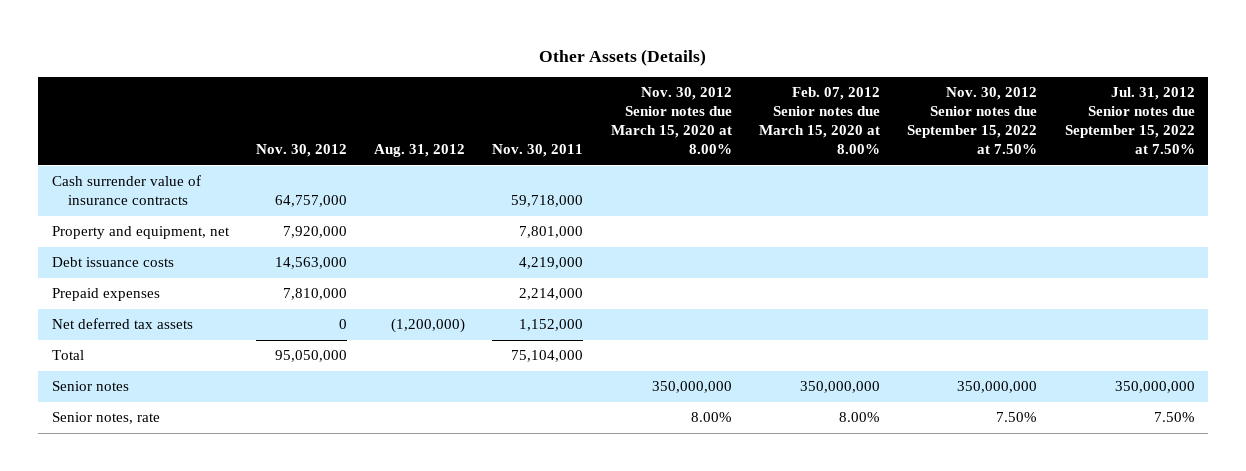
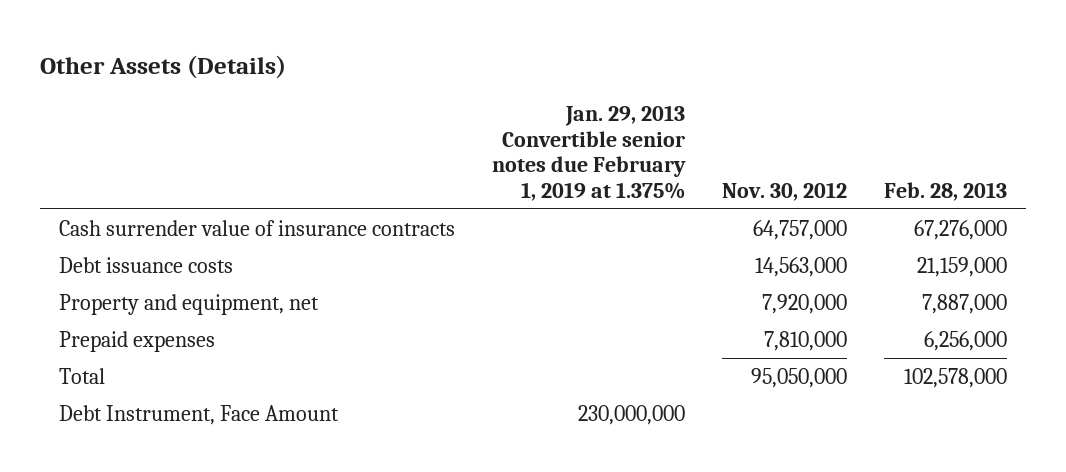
- | Nov. 30, 2012 | Aug. 31, 2012 | Nov. 30, 2011 | Nov. 30, 2012 Senior notes due March 15, 2020 at 8.00% | Feb. 07, 2012 Senior notes due March 15, 2020 at 8.00% | Nov. 30, 2012 Senior notes due September 15, 2022 at 7.50% | Jul. 31, 2012 Senior notes due September 15, 2022 at 7.50%
+ | Jan. 29, 2013 Convertible senior notes due February 1, 2019 at 1.375% | Nov. 30, 2012 | Feb. 28, 2013
moved down: Property and equipment, net | | 7,920,000 | 7,887,000
- Net deferred tax assets | 0 | (1,200,000) | 1,152,000 | | | |
- Senior notes | | | | 350,000,000 | 350,000,000 | 350,000,000 | 350,000,000
- Senior notes, rate | | | | 8.00% | 8.00% | 7.50% | 7.50%
+ Debt Instrument, Face Amount | 230,000,000 | |

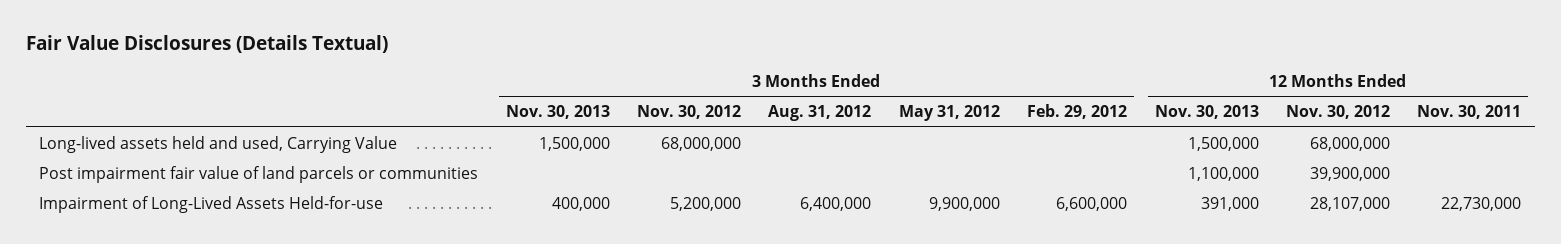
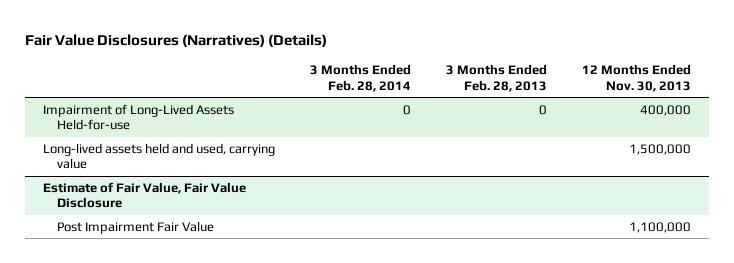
- Fair Value Disclosures (Details Textual)
+ Fair Value Disclosures (Narratives) (Details)
- | 3 Months Ended Nov. 30, 2013 | 3 Months Ended Nov. 30, 2012 | 3 Months Ended Aug. 31, 2012 | 3 Months Ended May 31, 2012 | 3 Months Ended Feb. 29, 2012 | 12 Months Ended Nov. 30, 2013 | 12 Months Ended Nov. 30, 2012 | 12 Months Ended Nov. 30, 2011
+ | 3 Months Ended Feb. 28, 2014 | 3 Months Ended Feb. 28, 2013 | 12 Months Ended Nov. 30, 2013
- Long-lived assets held and used, Carrying Value | 1,500,000 | 68,000,000 | | | | 1,500,000 | 68,000,000 |
- Post impairment fair value of land parcels or communities | | | | | | 1,100,000 | 39,900,000 |
- Impairment of Long-Lived Assets Held-for-use | 400,000 | 5,200,000 | 6,400,000 | 9,900,000 | 6,600,000 | 391,000 | 28,107,000 | 22,730,000
+ Impairment of Long-Lived Assets Held-for-use | 0 | 0 | 400,000
+ Long-lived assets held and used, carrying value | | | 1,500,000
+ Estimate of Fair Value, Fair Value Disclosure
+ Post Impairment Fair Value | | | 1,100,000

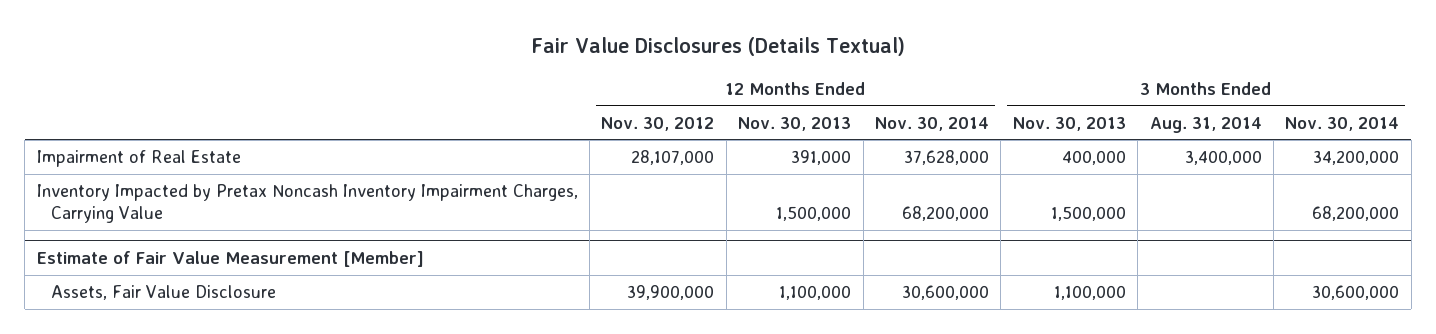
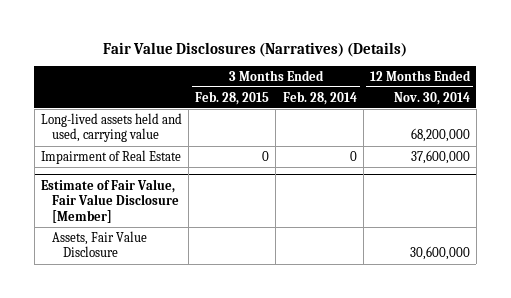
- Fair Value Disclosures (Details Textual)
+ Fair Value Disclosures (Narratives) (Details)
- | 12 Months Ended Nov. 30, 2012 | 12 Months Ended Nov. 30, 2013 | 12 Months Ended Nov. 30, 2014 | 3 Months Ended Nov. 30, 2013 | 3 Months Ended Aug. 31, 2014 | 3 Months Ended Nov. 30, 2014
+ | 3 Months Ended Feb. 28, 2015 | 3 Months Ended Feb. 28, 2014 | 12 Months Ended Nov. 30, 2014
- Impairment of Real Estate | 28,107,000 | 391,000 | 37,628,000 | 400,000 | 3,400,000 | 34,200,000
- Inventory Impacted by Pretax Noncash Inventory Impairment Charges, Carrying Value | | 1,500,000 | 68,200,000 | 1,500,000 | | 68,200,000
- Estimate of Fair Value Measurement [Member]
+ Long-lived assets held and used, carrying value | | | 68,200,000
+ Impairment of Real Estate | 0 | 0 | 37,600,000
+ Estimate of Fair Value, Fair Value Disclosure [Member]

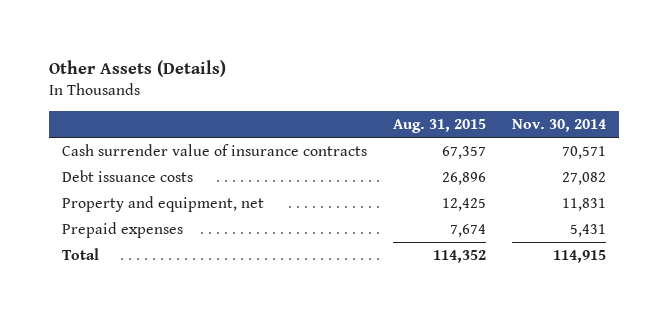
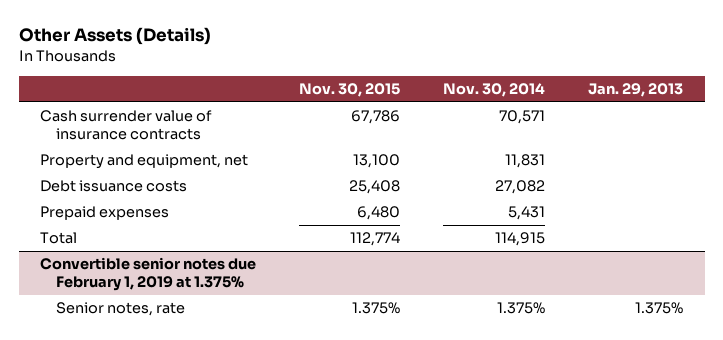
- | Aug. 31, 2015 | Nov. 30, 2014
+ | Nov. 30, 2015 | Nov. 30, 2014 | Jan. 29, 2013
moved down: Debt issuance costs | 25,408 | 27,082 |
+ Convertible senior notes due February 1, 2019 at 1.375%
+ Senior notes, rate | 1.375% | 1.375% | 1.375%

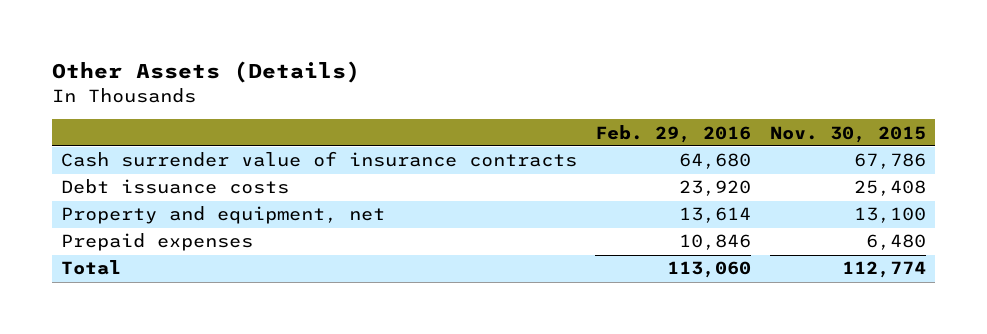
- | Nov. 30, 2015 | Nov. 30, 2014 | Jan. 29, 2013
+ | Feb. 29, 2016 | Nov. 30, 2015
moved down: Property and equipment, net | 13,614 | 13,100
- Convertible senior notes due February 1, 2019 at 1.375%
- Senior notes, rate | 1.375% | 1.375% | 1.375%

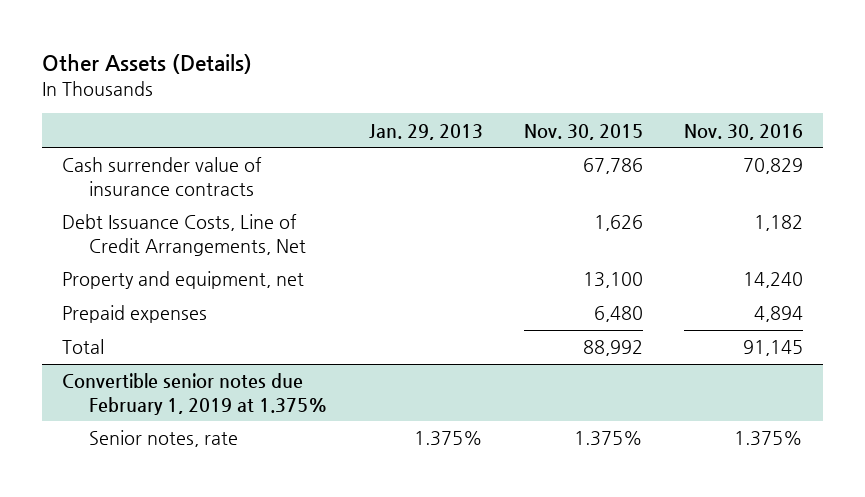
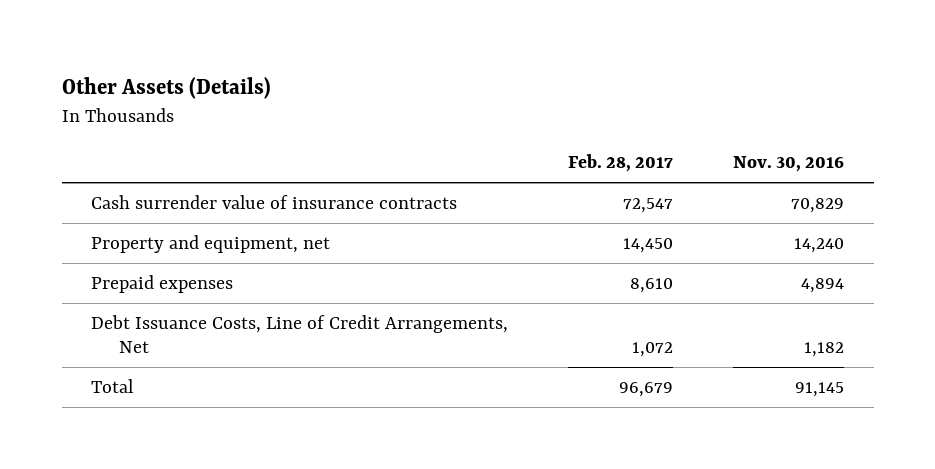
- | Jan. 29, 2013 | Nov. 30, 2015 | Nov. 30, 2016
+ | Feb. 28, 2017 | Nov. 30, 2016
moved down: Debt Issuance Costs, Line of Credit Arrangements, Net | 1,072 | 1,182
- Convertible senior notes due February 1, 2019 at 1.375%
- Senior notes, rate | 1.375% | 1.375% | 1.375%

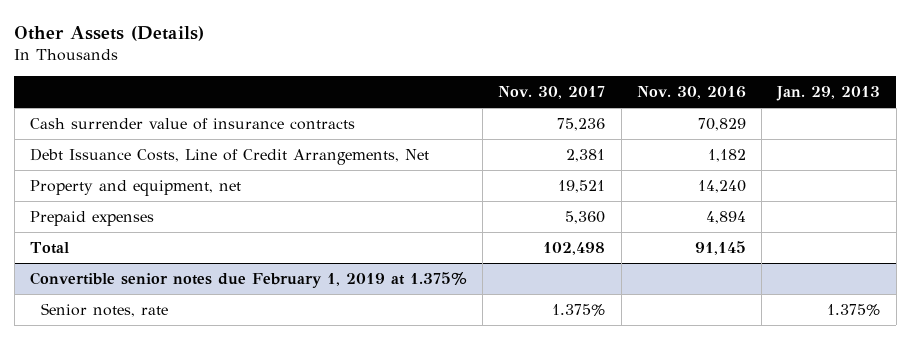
- | Feb. 28, 2017 | Nov. 30, 2016
+ | Nov. 30, 2017 | Nov. 30, 2016 | Jan. 29, 2013
moved up: Debt Issuance Costs, Line of Credit Arrangements, Net | 2,381 | 1,182 |
+ Convertible senior notes due February 1, 2019 at 1.375%
+ Senior notes, rate | 1.375% | | 1.375%

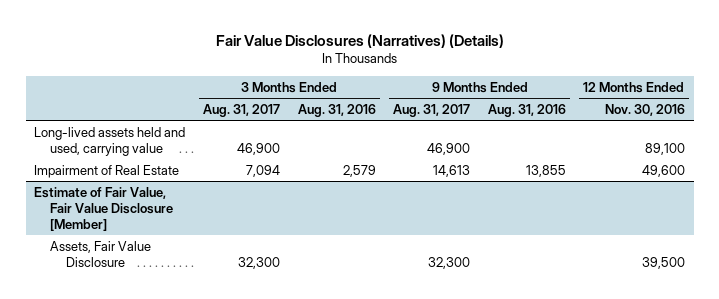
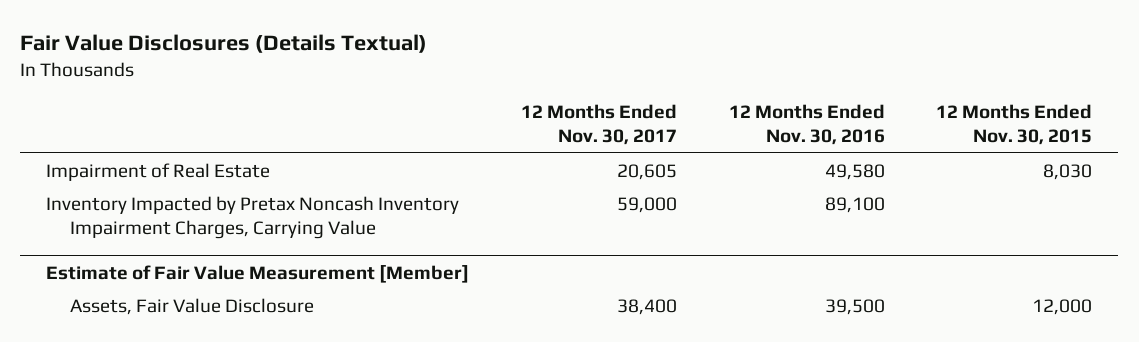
- Fair Value Disclosures (Narratives) (Details)
+ Fair Value Disclosures (Details Textual)
- | 3 Months Ended Aug. 31, 2017 | 3 Months Ended Aug. 31, 2016 | 9 Months Ended Aug. 31, 2017 | 9 Months Ended Aug. 31, 2016 | 12 Months Ended Nov. 30, 2016
+ | 12 Months Ended Nov. 30, 2017 | 12 Months Ended Nov. 30, 2016 | 12 Months Ended Nov. 30, 2015
- Long-lived assets held and used, carrying value | 46,900 | | 46,900 | | 89,100
- Impairment of Real Estate | 7,094 | 2,579 | 14,613 | 13,855 | 49,600
- Estimate of Fair Value, Fair Value Disclosure [Member]
+ Impairment of Real Estate | 20,605 | 49,580 | 8,030
+ Inventory Impacted by Pretax Noncash Inventory Impairment Charges, Carrying Value | 59,000 | 89,100 |
+ Estimate of Fair Value Measurement [Member]

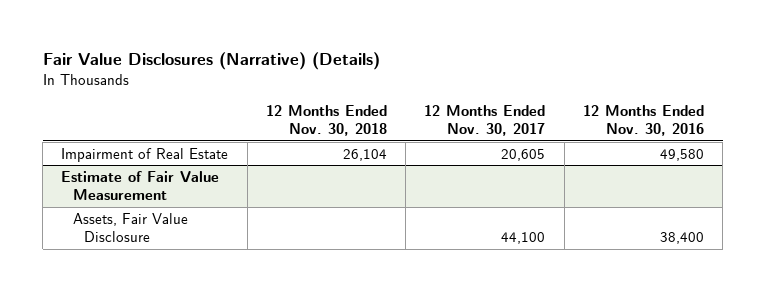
- Fair Value Disclosures (Details Textual)
+ Fair Value Disclosures (Narrative) (Details)
- | 12 Months Ended Nov. 30, 2017 | 12 Months Ended Nov. 30, 2016 | 12 Months Ended Nov. 30, 2015
+ | 12 Months Ended Nov. 30, 2018 | 12 Months Ended Nov. 30, 2017 | 12 Months Ended Nov. 30, 2016
- Inventory Impacted by Pretax Noncash Inventory Impairment Charges, Carrying Value | 59,000 | 89,100 |
- Estimate of Fair Value Measurement [Member]
- Assets, Fair Value Disclosure | 38,400 | 39,500 | 12,000
+ Estimate of Fair Value Measurement
+ Assets, Fair Value Disclosure | | 44,100 | 38,400

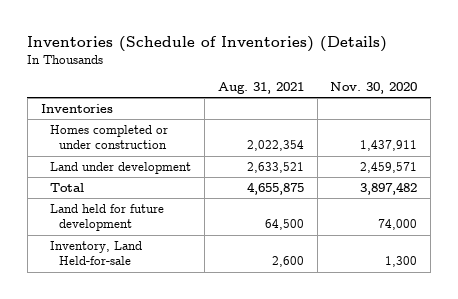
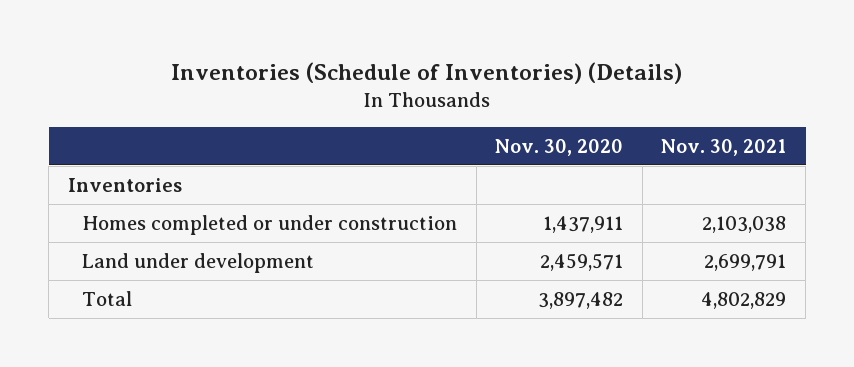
- | Aug. 31, 2021 | Nov. 30, 2020
+ | Nov. 30, 2020 | Nov. 30, 2021
- Land held for future development | 64,500 | 74,000
- Inventory, Land Held-for-sale | 2,600 | 1,300

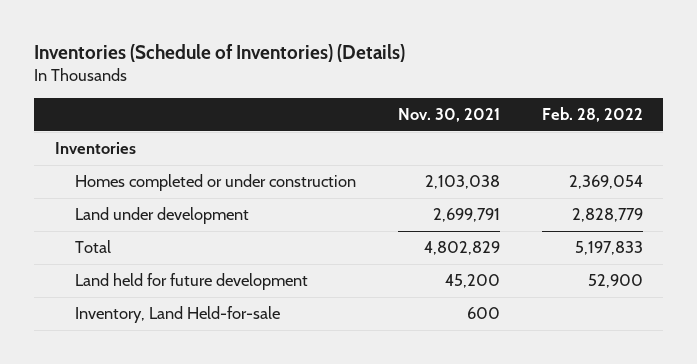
- | Nov. 30, 2020 | Nov. 30, 2021
+ | Nov. 30, 2021 | Feb. 28, 2022
+ Land held for future development | 45,200 | 52,900
+ Inventory, Land Held-for-sale | 600 |

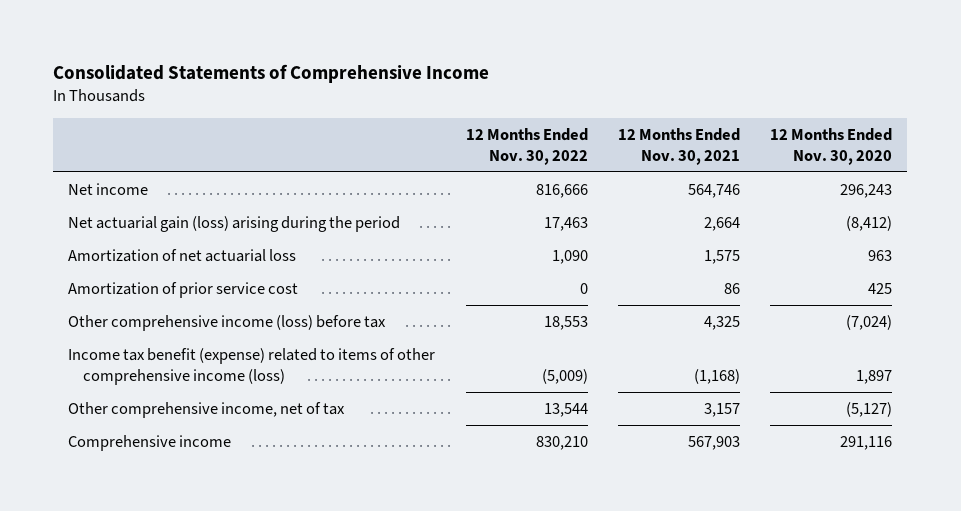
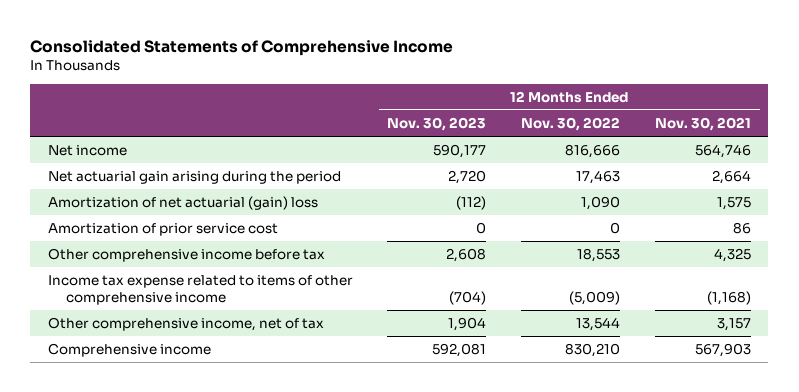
- | 12 Months Ended Nov. 30, 2022 | 12 Months Ended Nov. 30, 2021 | 12 Months Ended Nov. 30, 2020
+ | 12 Months Ended Nov. 30, 2023 | 12 Months Ended Nov. 30, 2022 | 12 Months Ended Nov. 30, 2021
- Net actuarial gain (loss) arising during the period | 17,463 | 2,664 | (8,412)
- Amortization of net actuarial loss | 1,090 | 1,575 | 963
+ Net actuarial gain arising during the period | 2,720 | 17,463 | 2,664
+ Amortization of net actuarial (gain) loss | (112) | 1,090 | 1,575
- Other comprehensive income (loss) before tax | 18,553 | 4,325 | (7,024)
- Income tax benefit (expense) related to items of other comprehensive income (loss) | (5,009) | (1,168) | 1,897
+ Other comprehensive income before tax | 2,608 | 18,553 | 4,325
+ Income tax expense related to items of other comprehensive income | (704) | (5,009) | (1,168)

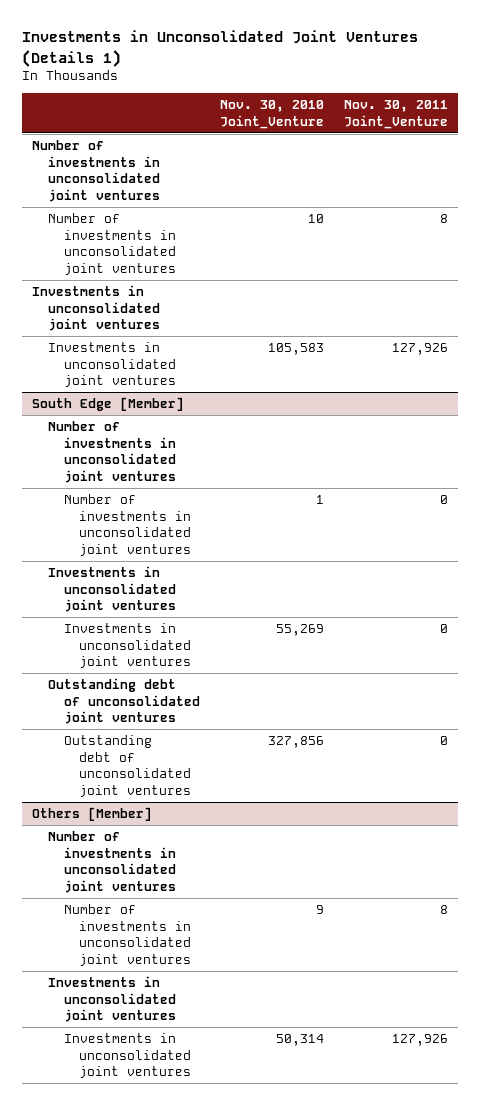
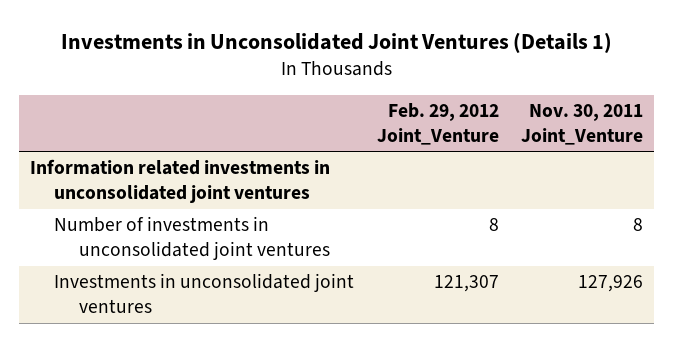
- | Nov. 30, 2010 Joint_Venture | Nov. 30, 2011 Joint_Venture
+ | Feb. 29, 2012 Joint_Venture | Nov. 30, 2011 Joint_Venture
- Number of investments in unconsolidated joint ventures
- Number of investments in unconsolidated joint ventures | 10 | 8
- Investments in unconsolidated joint ventures
- Investments in unconsolidated joint ventures | 105,583 | 127,926
- South Edge [Member]
- Number of investments in unconsolidated joint ventures
- Number of investments in unconsolidated joint ventures | 1 | 0
- Investments in unconsolidated joint ventures
- Investments in unconsolidated joint ventures | 55,269 | 0
- Outstanding debt of unconsolidated joint ventures
- Outstanding debt of unconsolidated joint ventures | 327,856 | 0
- Others [Member]
- Number of investments in unconsolidated joint ventures
+ Information related investments in unconsolidated joint ventures
- Investments in unconsolidated joint ventures

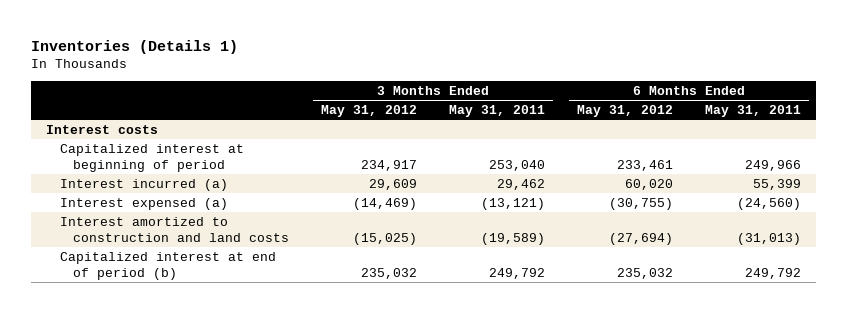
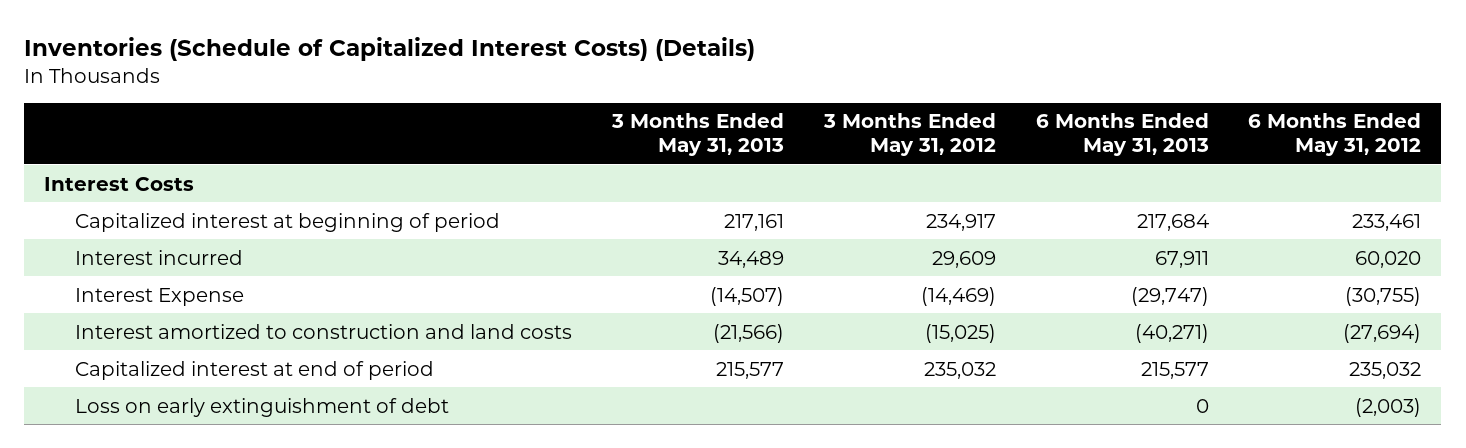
- Inventories (Details 1)
+ Inventories (Schedule of Capitalized Interest Costs) (Details)
- | 3 Months Ended May 31, 2012 | 3 Months Ended May 31, 2011 | 6 Months Ended May 31, 2012 | 6 Months Ended May 31, 2011
+ | 3 Months Ended May 31, 2013 | 3 Months Ended May 31, 2012 | 6 Months Ended May 31, 2013 | 6 Months Ended May 31, 2012
- Interest costs
+ Interest Costs
- Interest incurred (a) | 29,609 | 29,462 | 60,020 | 55,399
- Interest expensed (a) | (14,469) | (13,121) | (30,755) | (24,560)
+ Interest incurred | 34,489 | 29,609 | 67,911 | 60,020
+ Interest Expense | (14,507) | (14,469) | (29,747) | (30,755)
- Capitalized interest at end of period (b) | 235,032 | 249,792 | 235,032 | 249,792
+ Capitalized interest at end of period | 215,577 | 235,032 | 215,577 | 235,032
+ Loss on early extinguishment of debt | | | 0 | (2,003)

